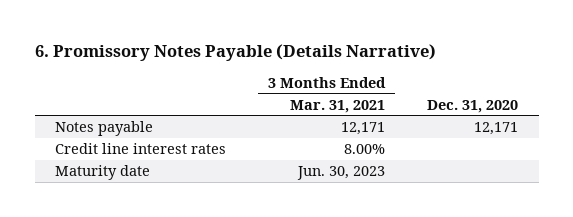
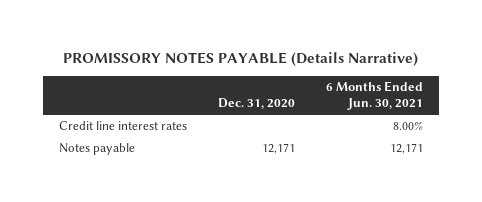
- 6. Promissory Notes Payable (Details Narrative)
+ PROMISSORY NOTES PAYABLE (Details Narrative)
- | 3 Months Ended Mar. 31, 2021 | Dec. 31, 2020
+ | Dec. 31, 2020 | 6 Months Ended Jun. 30, 2021
- Maturity date | Jun. 30, 2023 |
moved down: Notes payable | 12,171 | 12,171

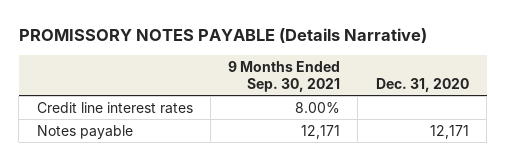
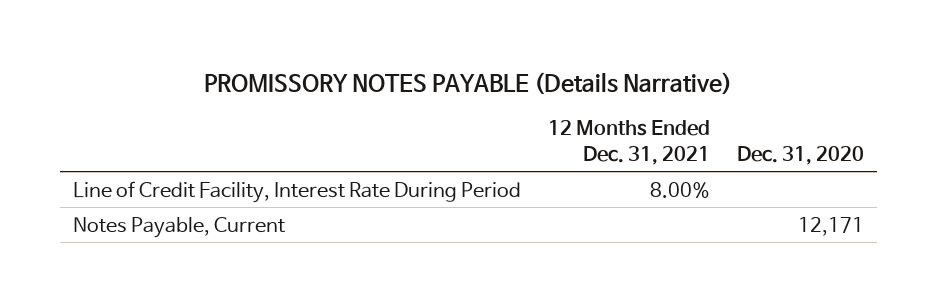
- | 9 Months Ended Sep. 30, 2021 | Dec. 31, 2020
+ | 12 Months Ended Dec. 31, 2021 | Dec. 31, 2020
- Credit line interest rates | 8.00% |
- Notes payable | 12,171 | 12,171
+ Line of Credit Facility, Interest Rate During Period | 8.00% |
+ Notes Payable, Current | | 12,171

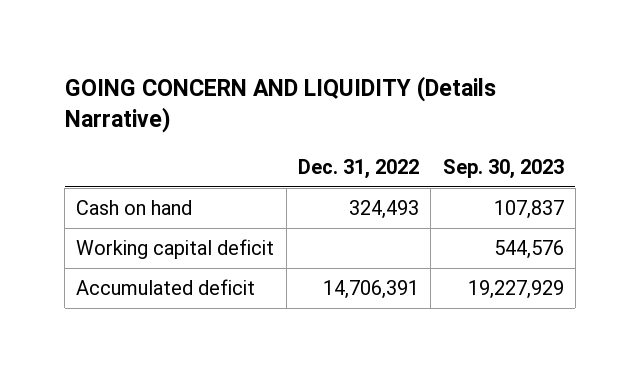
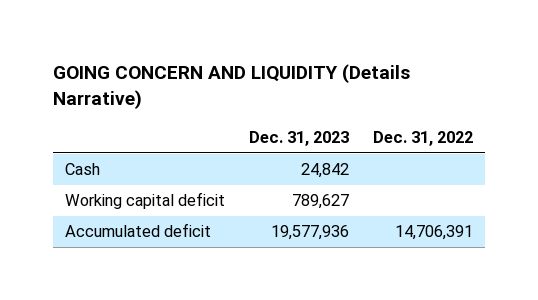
- | Dec. 31, 2022 | Sep. 30, 2023
+ | Dec. 31, 2023 | Dec. 31, 2022
- Cash on hand | 324,493 | 107,837
+ Cash | 24,842 |

